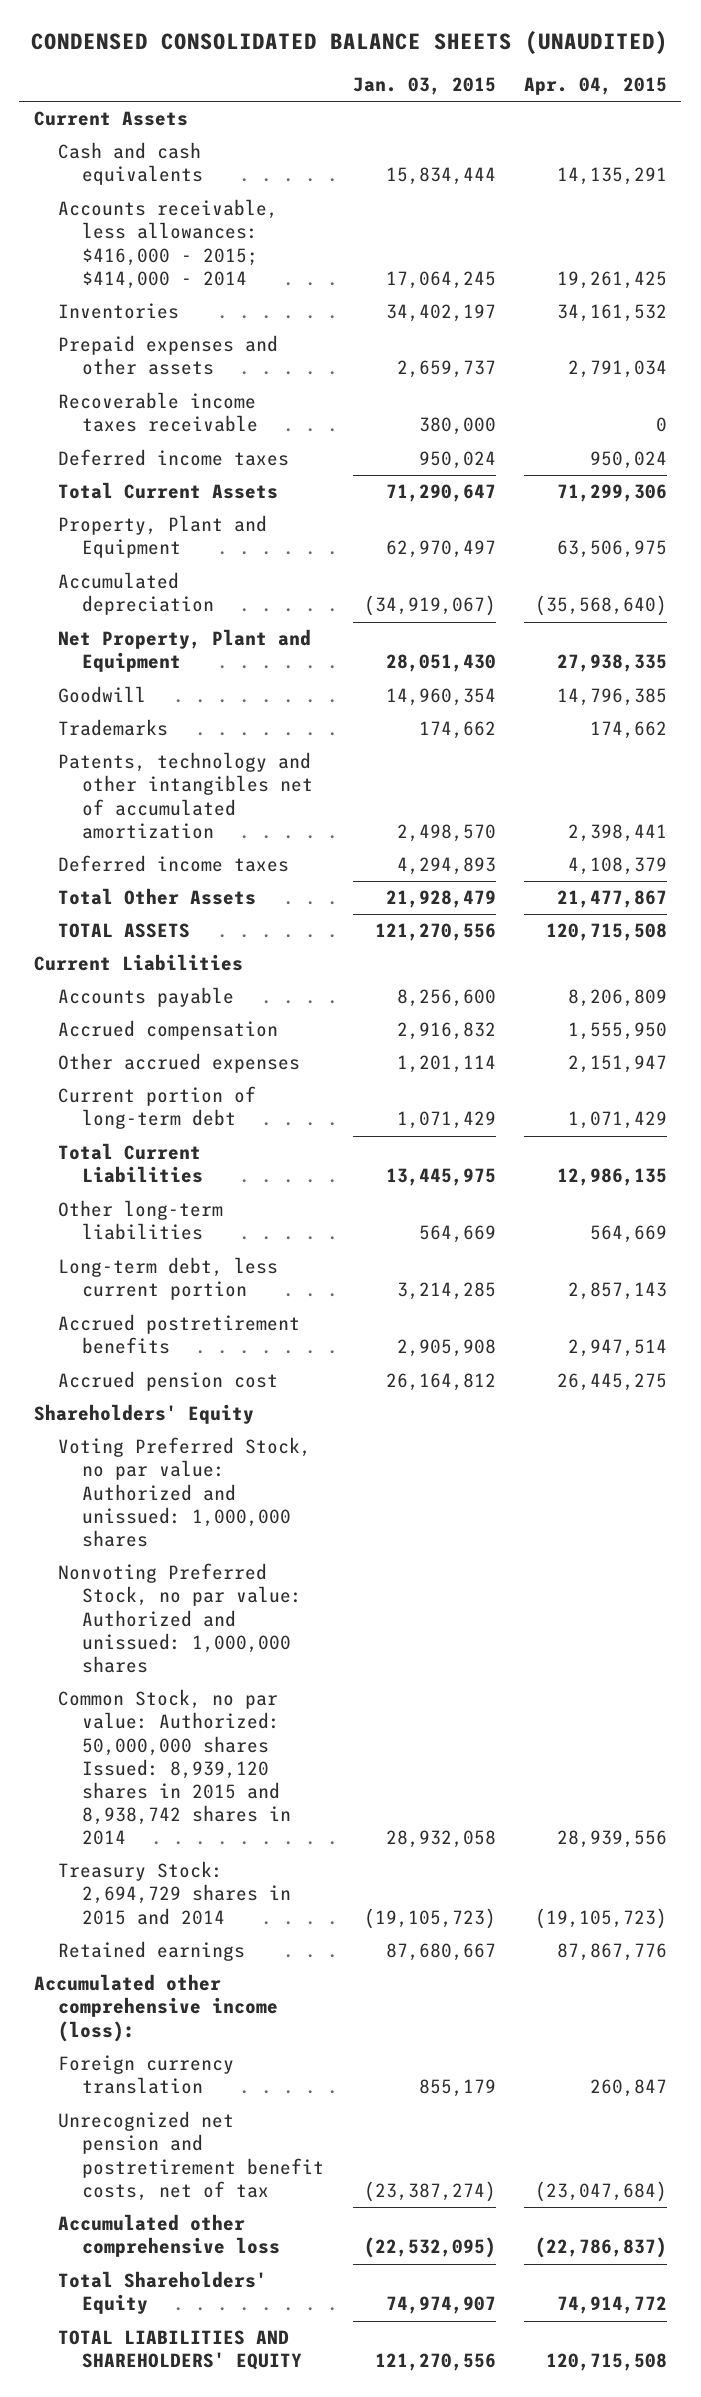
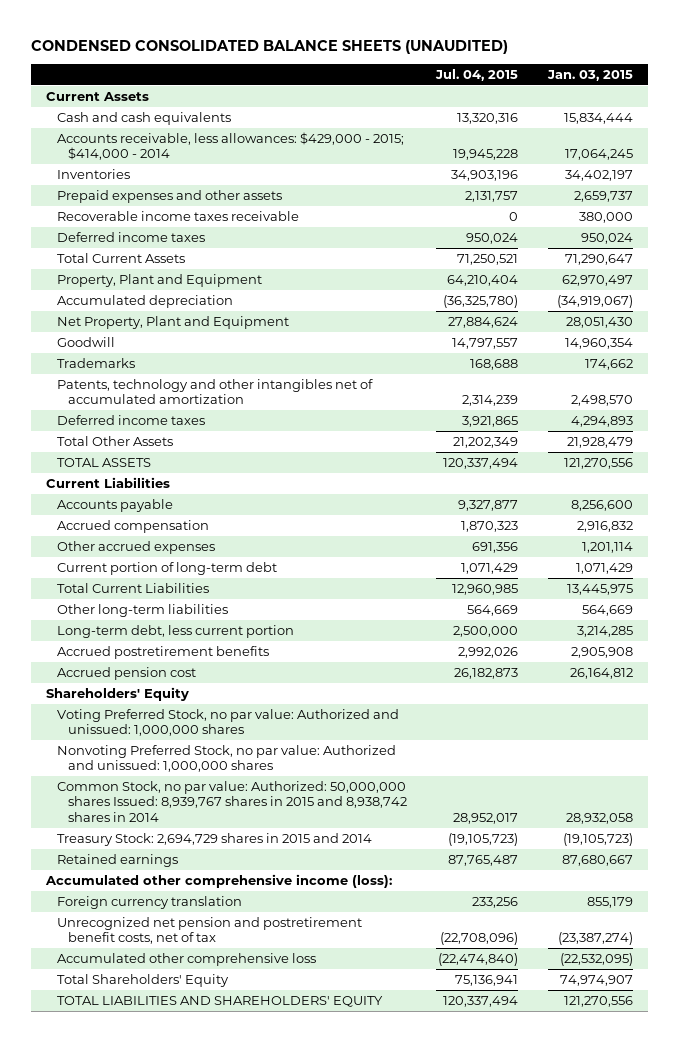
- | Jan. 03, 2015 | Apr. 04, 2015
+ | Jul. 04, 2015 | Jan. 03, 2015
- Accounts receivable, less allowances: $416,000 - 2015; $414,000 - 2014 | 17,064,245 | 19,261,425
+ Accounts receivable, less allowances: $429,000 - 2015; $414,000 - 2014 | 19,945,228 | 17,064,245
- Common Stock, no par value: Authorized: 50,000,000 shares Issued: 8,939,120 shares in 2015 and 8,938,742 shares in 2014 | 28,932,058 | 28,939,556
+ Common Stock, no par value: Authorized: 50,000,000 shares Issued: 8,939,767 shares in 2015 and 8,938,742 shares in 2014 | 28,952,017 | 28,932,058

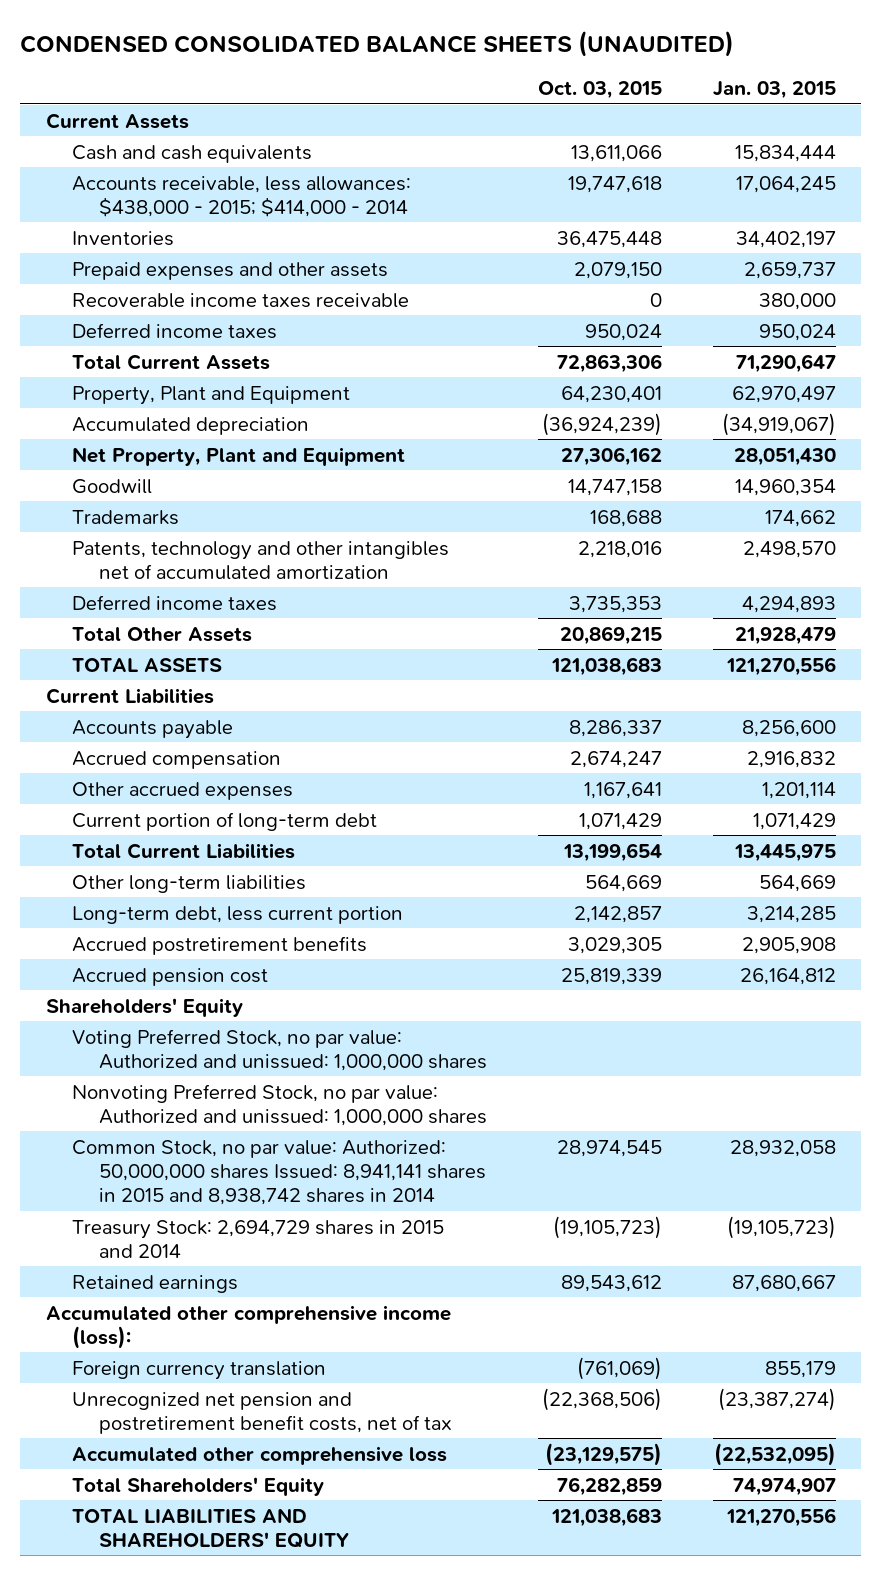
- | Jul. 04, 2015 | Jan. 03, 2015
+ | Oct. 03, 2015 | Jan. 03, 2015
- Accounts receivable, less allowances: $429,000 - 2015; $414,000 - 2014 | 19,945,228 | 17,064,245
+ Accounts receivable, less allowances: $438,000 - 2015; $414,000 - 2014 | 19,747,618 | 17,064,245
- Common Stock, no par value: Authorized: 50,000,000 shares Issued: 8,939,767 shares in 2015 and 8,938,742 shares in 2014 | 28,952,017 | 28,932,058
+ Common Stock, no par value: Authorized: 50,000,000 shares Issued: 8,941,141 shares in 2015 and 8,938,742 shares in 2014 | 28,974,545 | 28,932,058

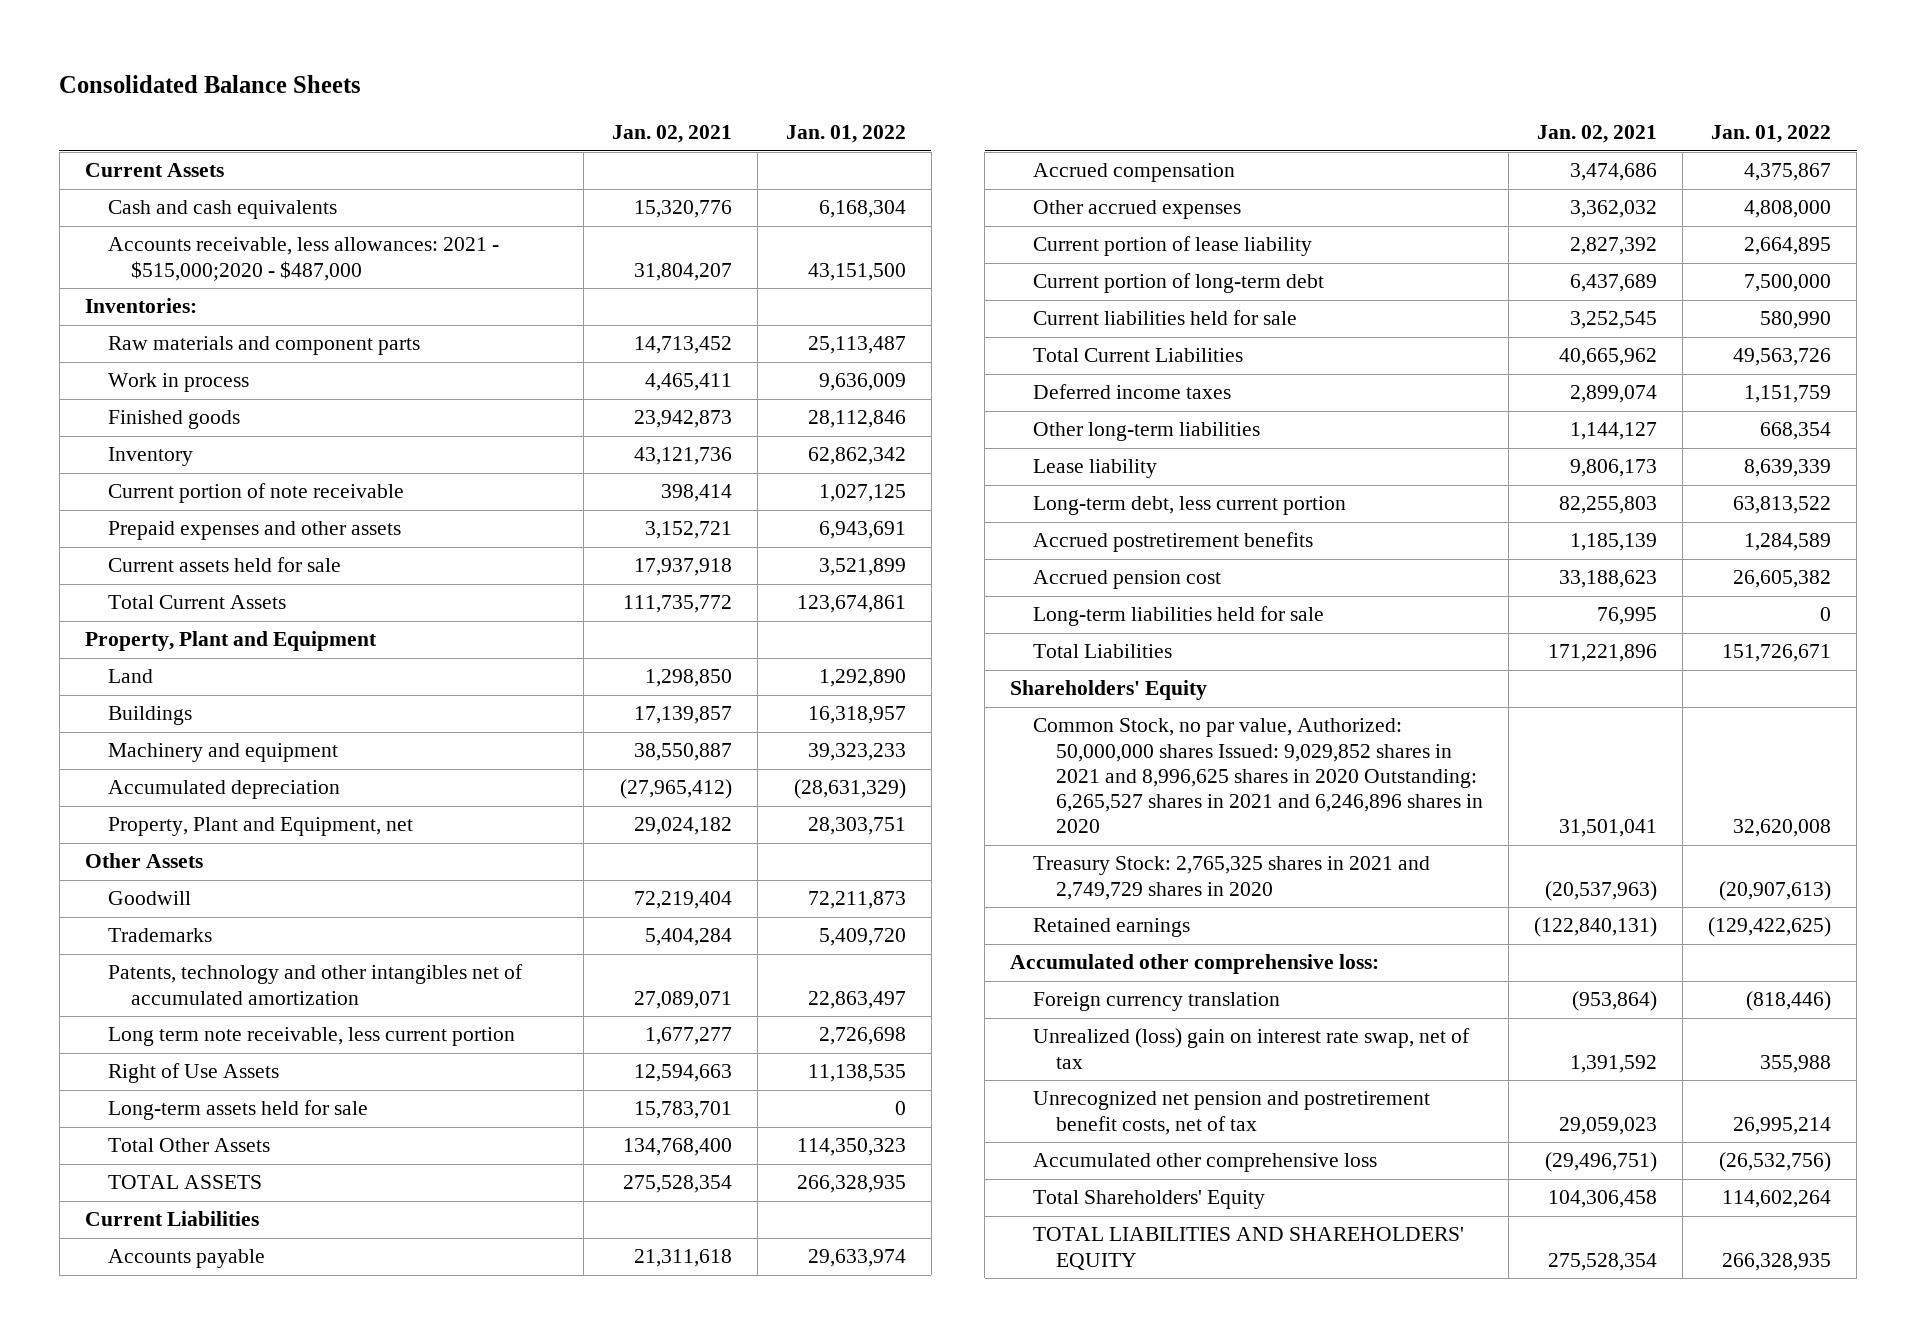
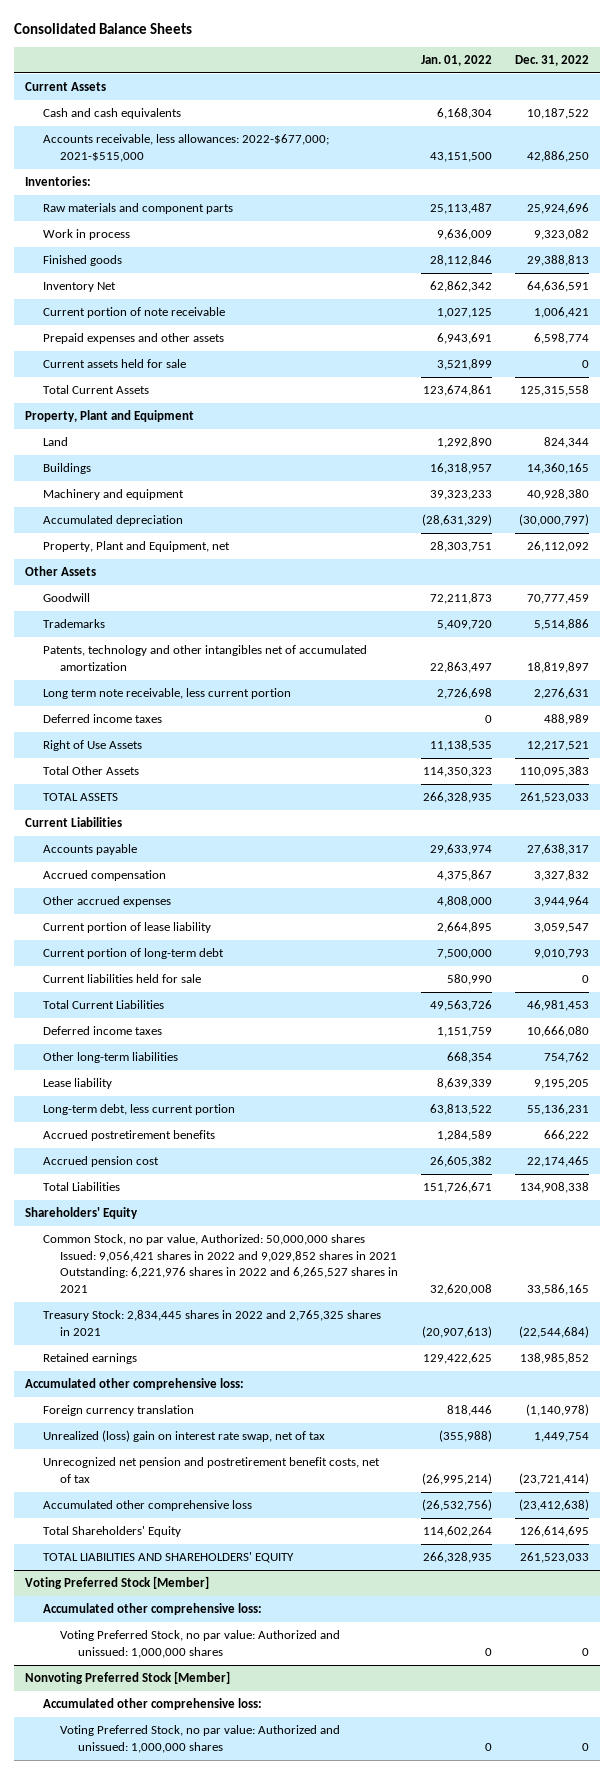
- | Jan. 02, 2021 | Jan. 01, 2022
+ | Jan. 01, 2022 | Dec. 31, 2022
- Accounts receivable, less allowances: 2021 - $515,000;2020 - $487,000 | 31,804,207 | 43,151,500
+ Accounts receivable, less allowances: 2022-$677,000; 2021-$515,000 | 43,151,500 | 42,886,250
- Inventory | 43,121,736 | 62,862,342
+ Inventory Net | 62,862,342 | 64,636,591
+ Deferred income taxes | 0 | 488,989
- Long-term assets held for sale | 15,783,701 | 0
- Long-term liabilities held for sale | 76,995 | 0
- Common Stock, no par value, Authorized: 50,000,000 shares Issued: 9,029,852 shares in 2021 and 8,996,625 shares in 2020 Outstanding: 6,265,527 shares in 2021 and 6,246,896 shares in 2020 | 31,501,041 | 32,620,008
- Treasury Stock: 2,765,325 shares in 2021 and 2,749,729 shares in 2020 | (20,537,963) | (20,907,613)
- Retained earnings | (122,840,131) | (129,422,625)
+ Common Stock, no par value, Authorized: 50,000,000 shares Issued: 9,056,421 shares in 2022 and 9,029,852 shares in 2021 Outstanding: 6,221,976 shares in 2022 and 6,265,527 shares in 2021 | 32,620,008 | 33,586,165
+ Treasury Stock: 2,834,445 shares in 2022 and 2,765,325 shares in 2021 | (20,907,613) | (22,544,684)
+ Retained earnings | 129,422,625 | 138,985,852
- Foreign currency translation | (953,864) | (818,446)
- Unrealized (loss) gain on interest rate swap, net of tax | 1,391,592 | 355,988
- Unrecognized net pension and postretirement benefit costs, net of tax | 29,059,023 | 26,995,214
+ Foreign currency translation | 818,446 | (1,140,978)
+ Unrealized (loss) gain on interest rate swap, net of tax | (355,988) | 1,449,754
+ Unrecognized net pension and postretirement benefit costs, net of tax | (26,995,214) | (23,721,414)
+ Voting Preferred Stock [Member]
+ Accumulated other comprehensive loss:
+ Voting Preferred Stock, no par value: Authorized and unissued: 1,000,000 shares | 0 | 0
+ Nonvoting Preferred Stock [Member]
+ Accumulated other comprehensive loss:
+ Voting Preferred Stock, no par value: Authorized and unissued: 1,000,000 shares | 0 | 0

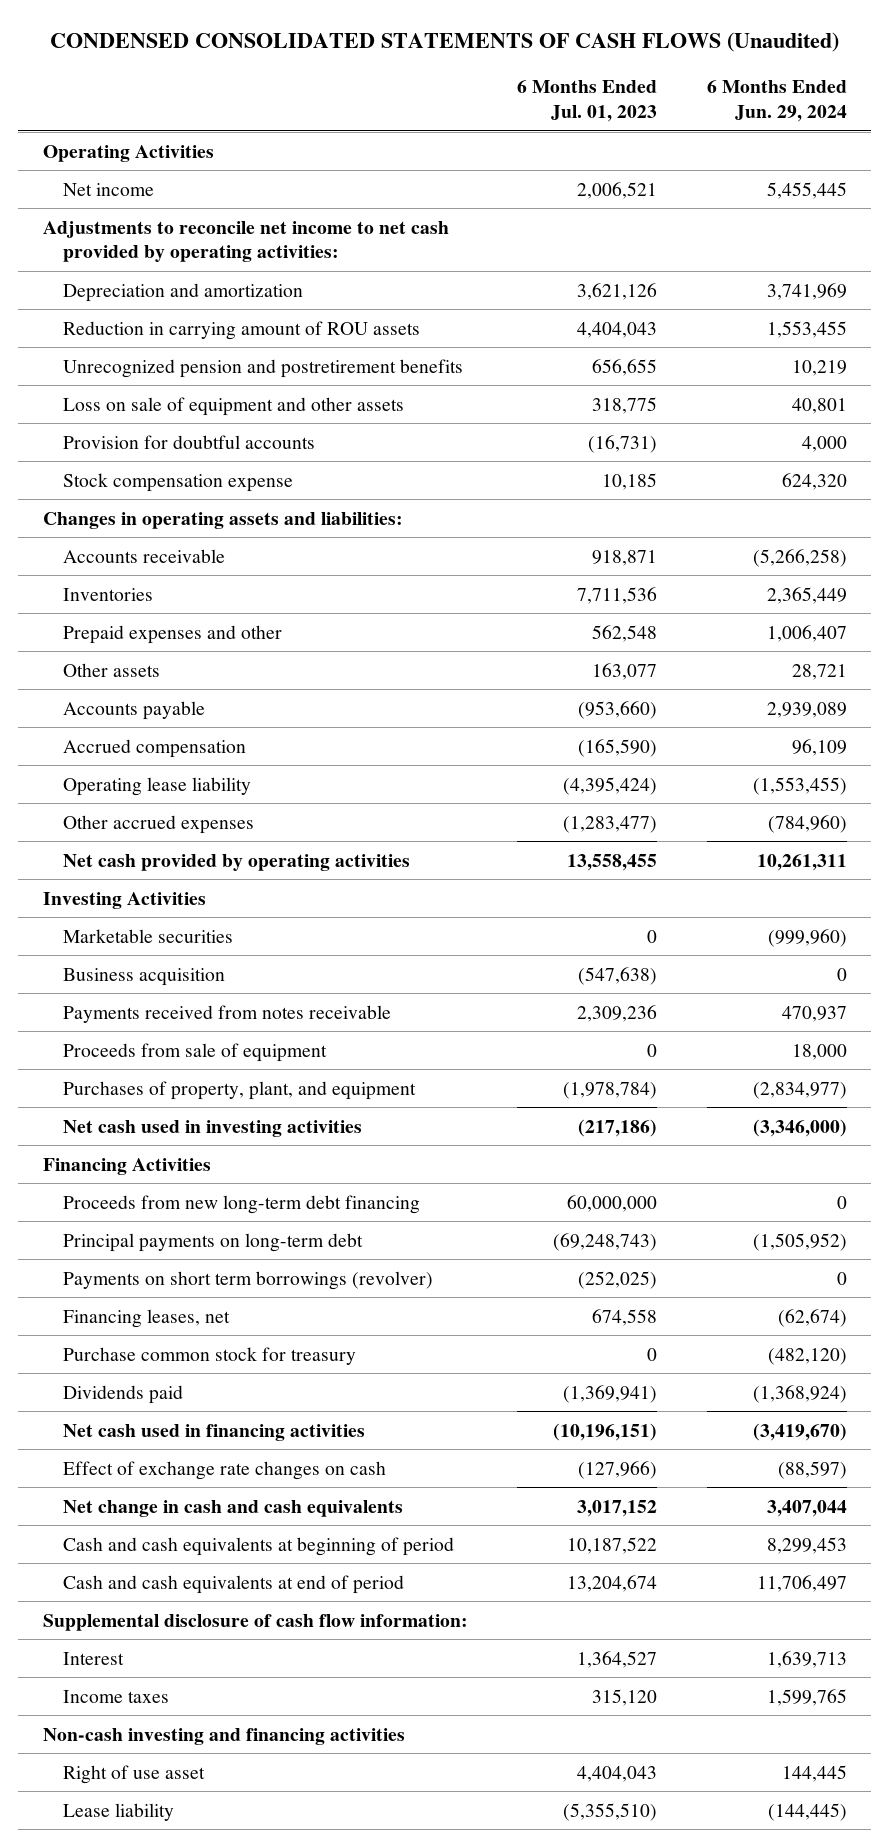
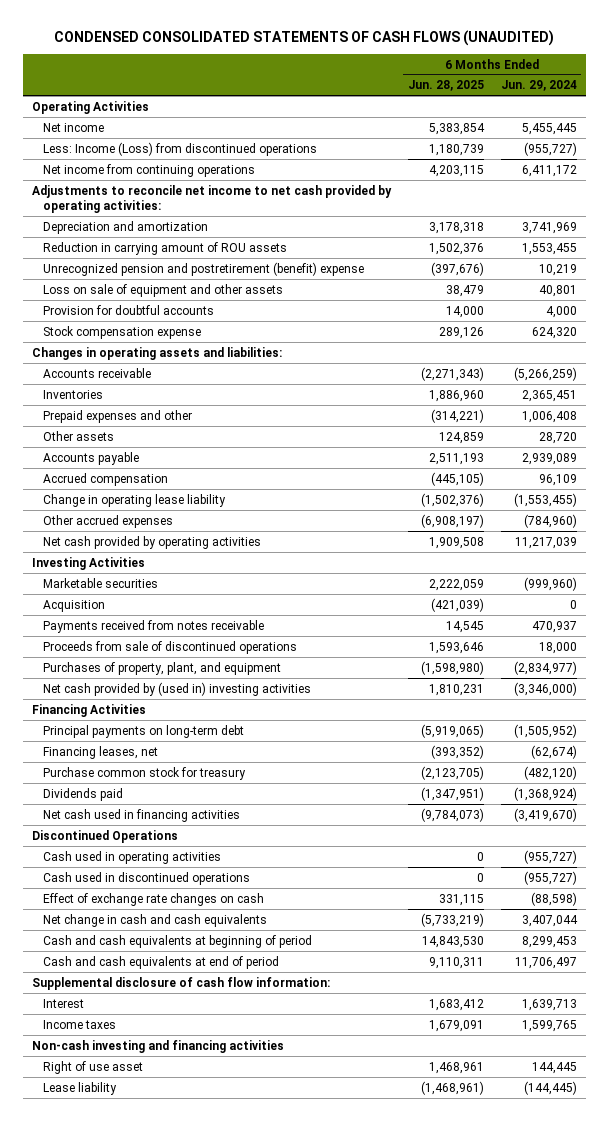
- CONDENSED CONSOLIDATED STATEMENTS OF CASH FLOWS (Unaudited)
+ CONDENSED CONSOLIDATED STATEMENTS OF CASH FLOWS (UNAUDITED)
- | 6 Months Ended Jul. 01, 2023 | 6 Months Ended Jun. 29, 2024
+ | 6 Months Ended Jun. 28, 2025 | 6 Months Ended Jun. 29, 2024
+ Less: Income (Loss) from discontinued operations | 1,180,739 | (955,727)
+ Net income from continuing operations | 4,203,115 | 6,411,172
- Unrecognized pension and postretirement benefits | 656,655 | 10,219
+ Unrecognized pension and postretirement (benefit) expense | (397,676) | 10,219
- Accounts receivable | 918,871 | (5,266,258)
- Inventories | 7,711,536 | 2,365,449
- Prepaid expenses and other | 562,548 | 1,006,407
- Other assets | 163,077 | 28,721
+ Accounts receivable | (2,271,343) | (5,266,259)
+ Inventories | 1,886,960 | 2,365,451
+ Prepaid expenses and other | (314,221) | 1,006,408
+ Other assets | 124,859 | 28,720
- Operating lease liability | (4,395,424) | (1,553,455)
+ Change in operating lease liability | (1,502,376) | (1,553,455)
- Net cash provided by operating activities | 13,558,455 | 10,261,311
+ Net cash provided by operating activities | 1,909,508 | 11,217,039
- Business acquisition | (547,638) | 0
+ Acquisition | (421,039) | 0
- Proceeds from sale of equipment | 0 | 18,000
+ Proceeds from sale of discontinued operations | 1,593,646 | 18,000
- Net cash used in investing activities | (217,186) | (3,346,000)
+ Net cash provided by (used in) investing activities | 1,810,231 | (3,346,000)
- Proceeds from new long-term debt financing | 60,000,000 | 0
- Payments on short term borrowings (revolver) | (252,025) | 0
- Effect of exchange rate changes on cash | (127,966) | (88,597)
+ Discontinued Operations
+ Cash used in operating activities | 0 | (955,727)
+ Cash used in discontinued operations | 0 | (955,727)
+ Effect of exchange rate changes on cash | 331,115 | (88,598)

